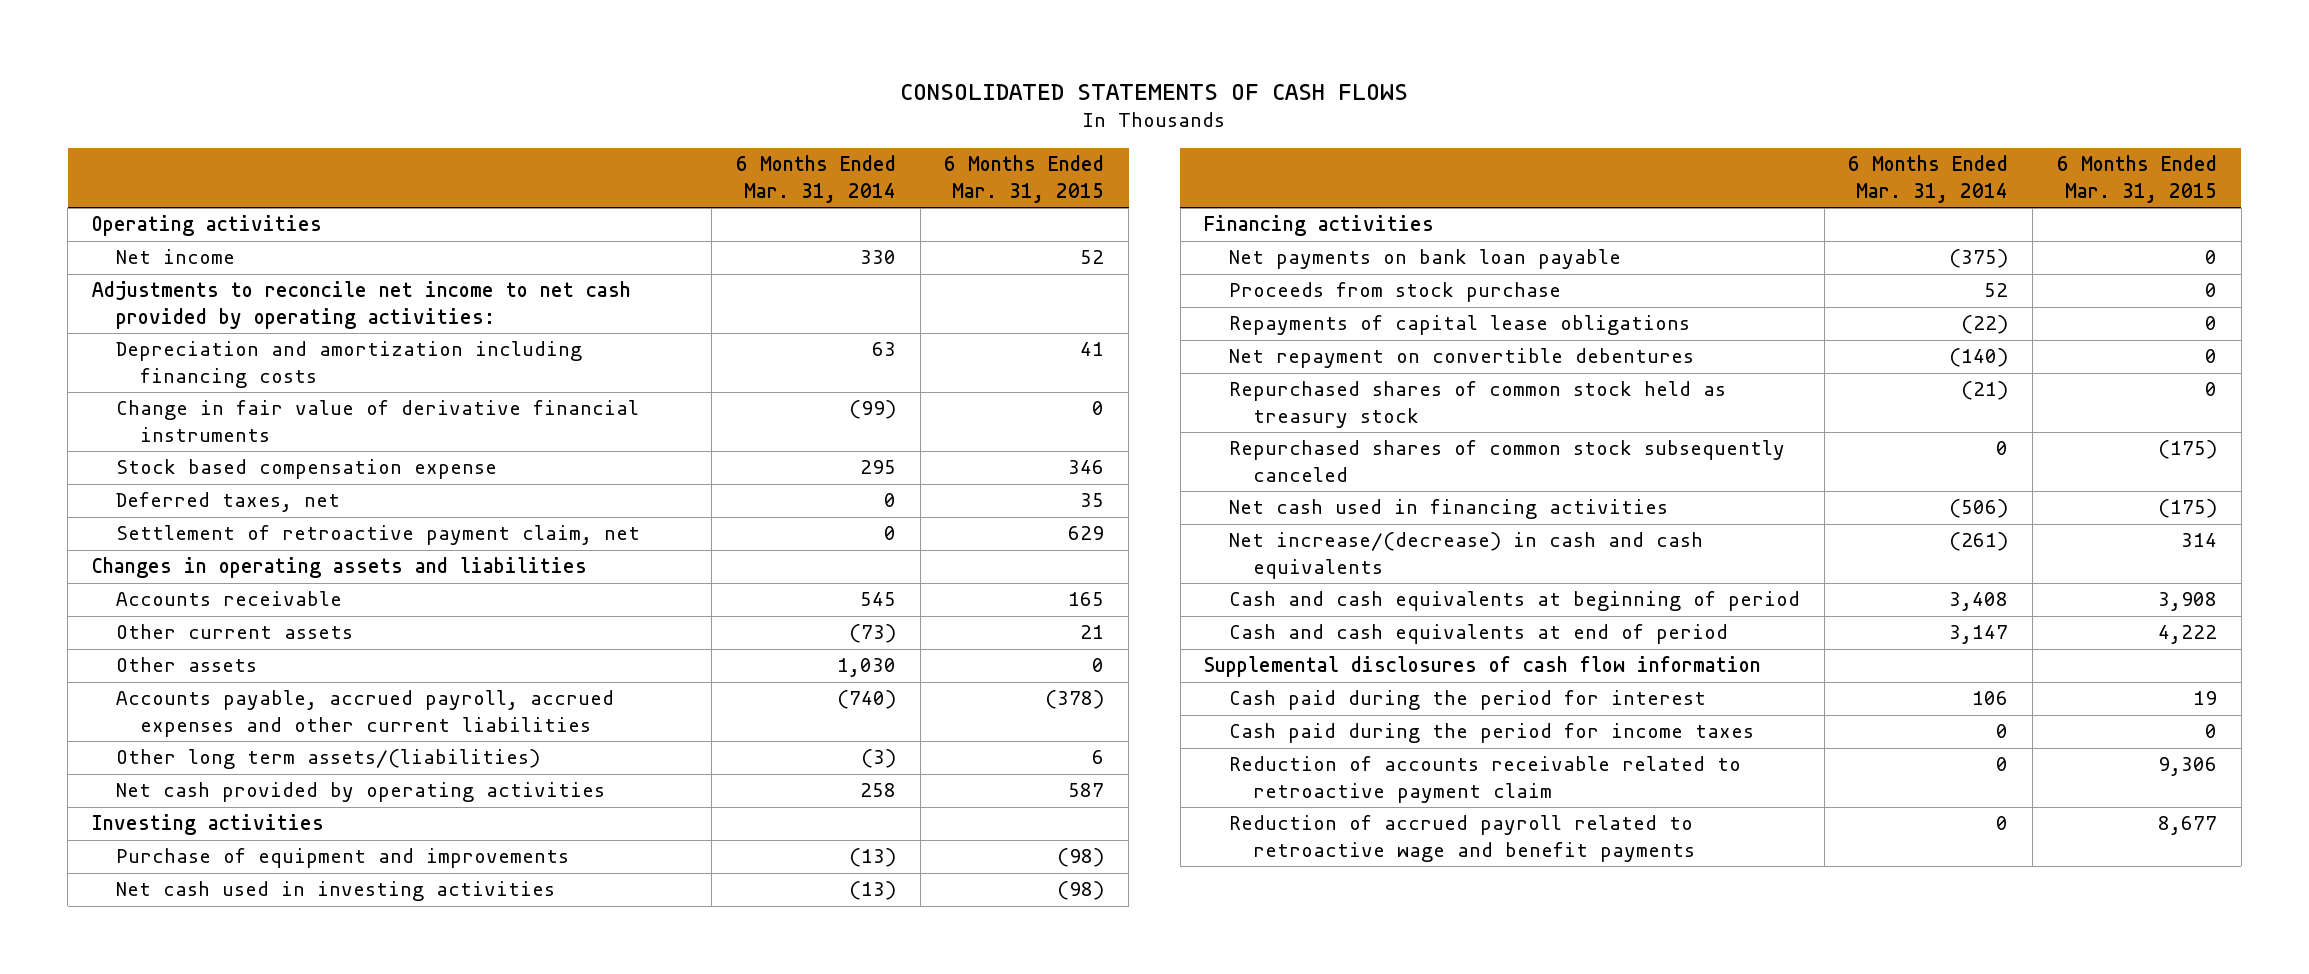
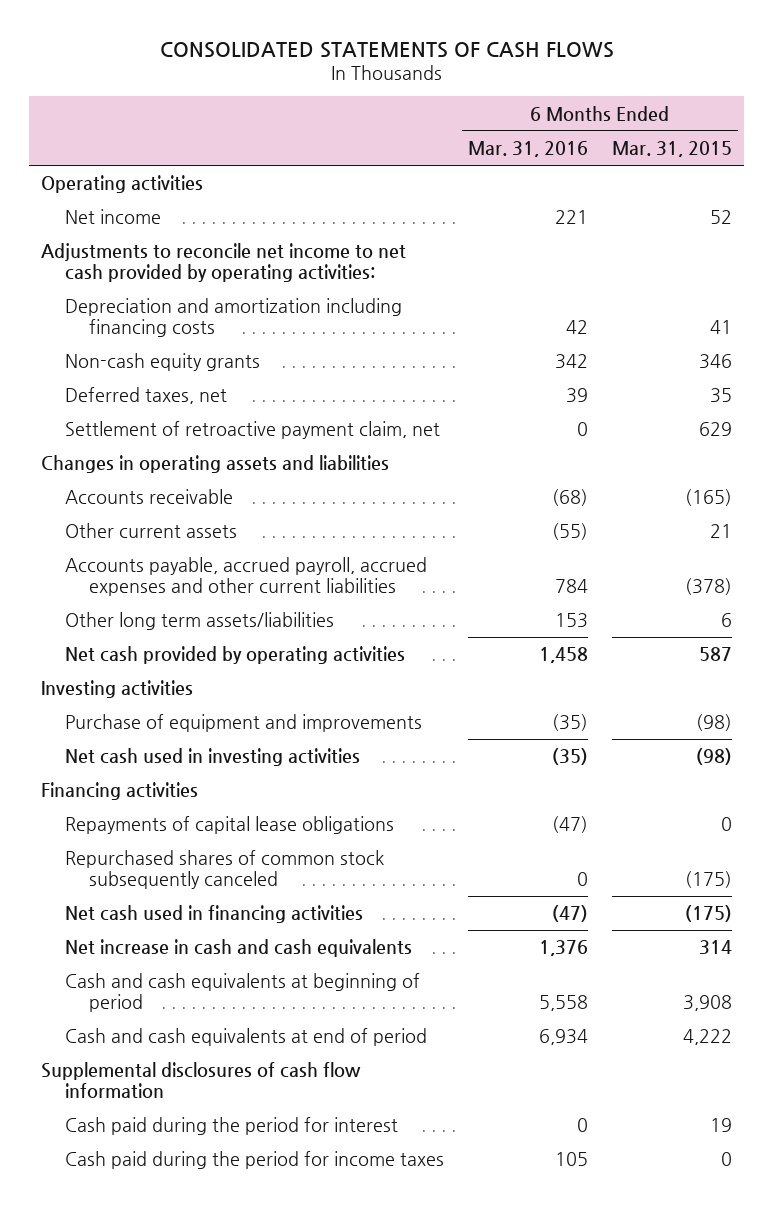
- | 6 Months Ended Mar. 31, 2014 | 6 Months Ended Mar. 31, 2015
+ | 6 Months Ended Mar. 31, 2016 | 6 Months Ended Mar. 31, 2015
- Change in fair value of derivative financial instruments | (99) | 0
- Stock based compensation expense | 295 | 346
+ Non-cash equity grants | 342 | 346
- Accounts receivable | 545 | 165
+ Accounts receivable | (68) | (165)
- Other assets | 1,030 | 0
- Other long term assets/(liabilities) | (3) | 6
+ Other long term assets/liabilities | 153 | 6
- Net payments on bank loan payable | (375) | 0
- Proceeds from stock purchase | 52 | 0
- Net repayment on convertible debentures | (140) | 0
- Repurchased shares of common stock held as treasury stock | (21) | 0
- Net increase/(decrease) in cash and cash equivalents | (261) | 314
+ Net increase in cash and cash equivalents | 1,376 | 314
- Reduction of accounts receivable related to retroactive payment claim | 0 | 9,306
- Reduction of accrued payroll related to retroactive wage and benefit payments | 0 | 8,677

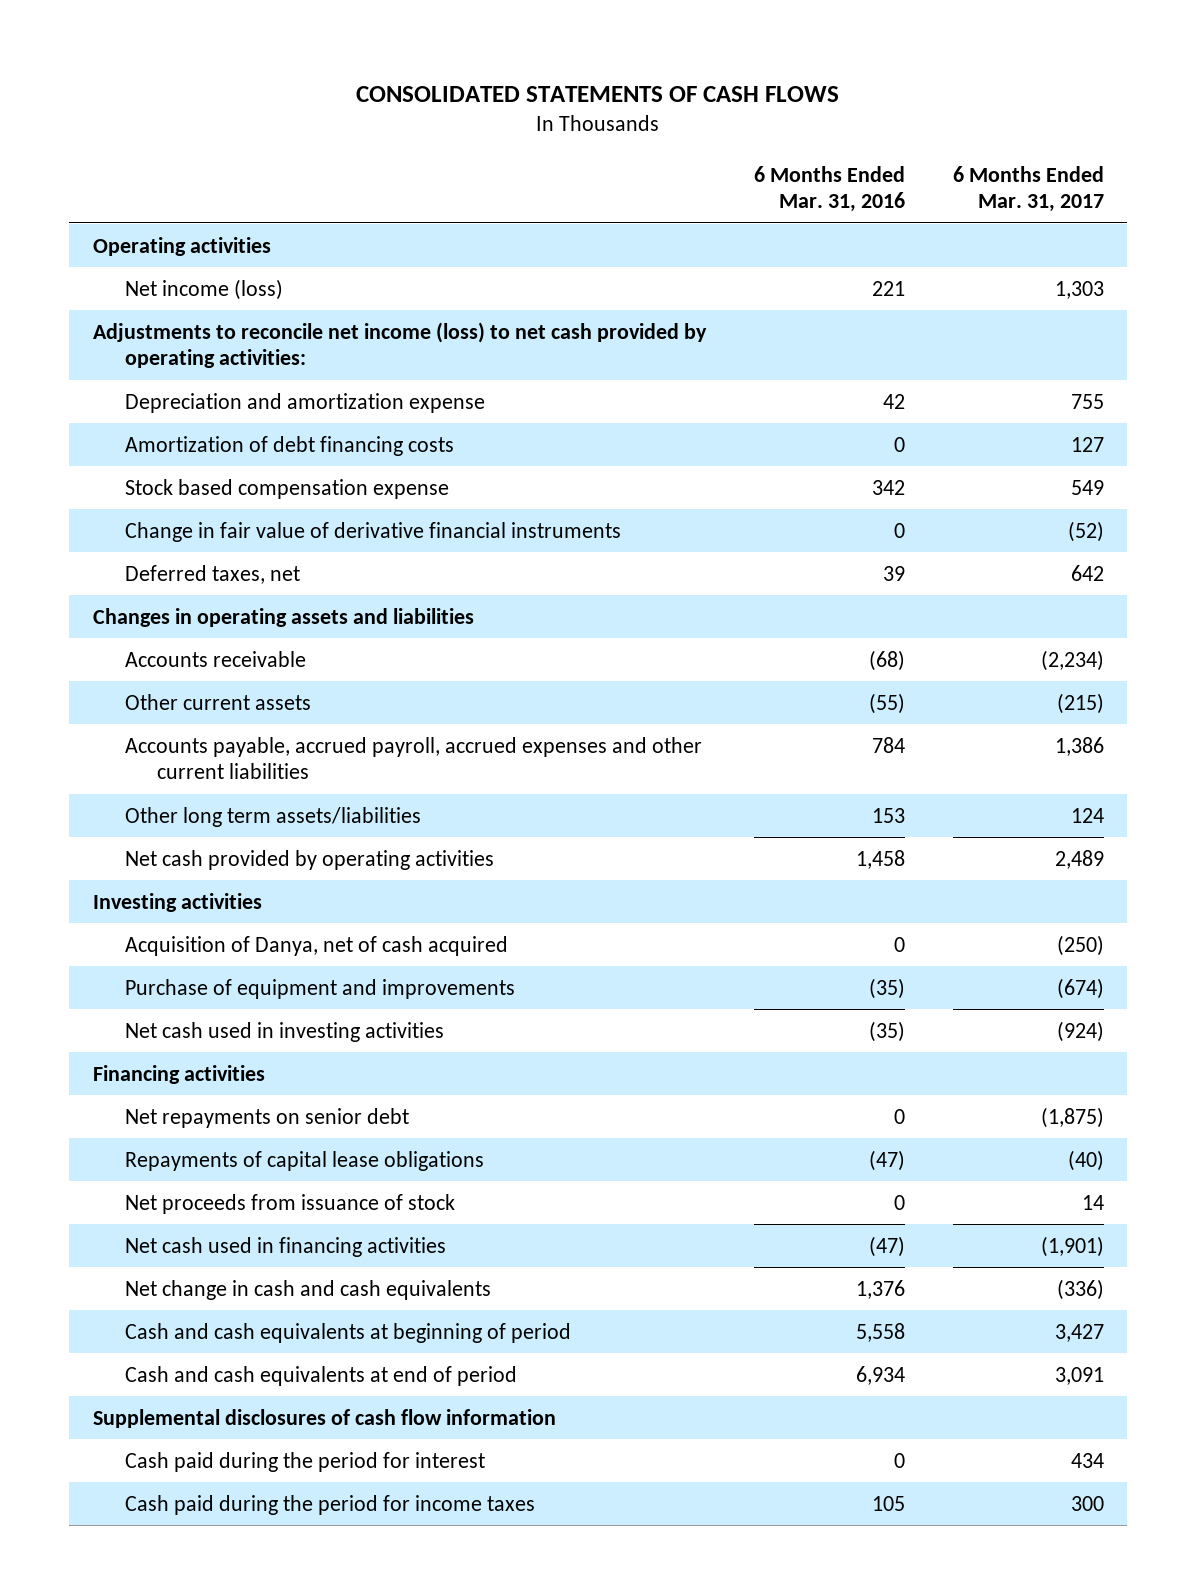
- | 6 Months Ended Mar. 31, 2016 | 6 Months Ended Mar. 31, 2015
+ | 6 Months Ended Mar. 31, 2016 | 6 Months Ended Mar. 31, 2017
- Net income | 221 | 52
- Adjustments to reconcile net income to net cash provided by operating activities:
- Depreciation and amortization including financing costs | 42 | 41
- Non-cash equity grants | 342 | 346
+ Net income (loss) | 221 | 1,303
+ Adjustments to reconcile net income (loss) to net cash provided by operating activities:
+ Depreciation and amortization expense | 42 | 755
+ Amortization of debt financing costs | 0 | 127
+ Stock based compensation expense | 342 | 549
+ Change in fair value of derivative financial instruments | 0 | (52)
- Settlement of retroactive payment claim, net | 0 | 629
+ Acquisition of Danya, net of cash acquired | 0 | (250)
+ Net repayments on senior debt | 0 | (1,875)
- Repurchased shares of common stock subsequently canceled | 0 | (175)
+ Net proceeds from issuance of stock | 0 | 14
- Net increase in cash and cash equivalents | 1,376 | 314
+ Net change in cash and cash equivalents | 1,376 | (336)

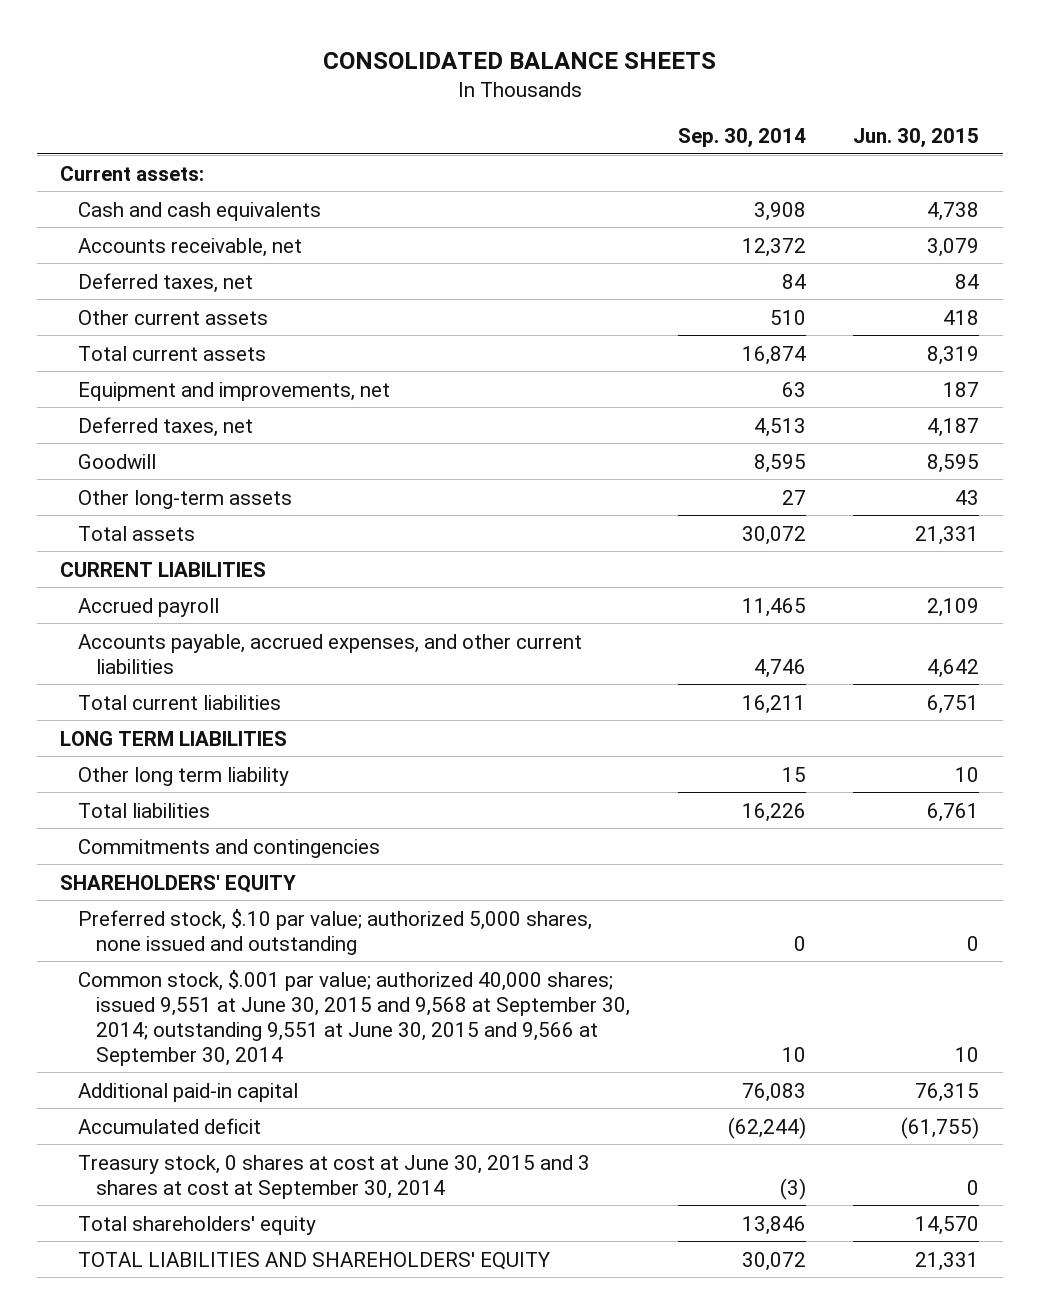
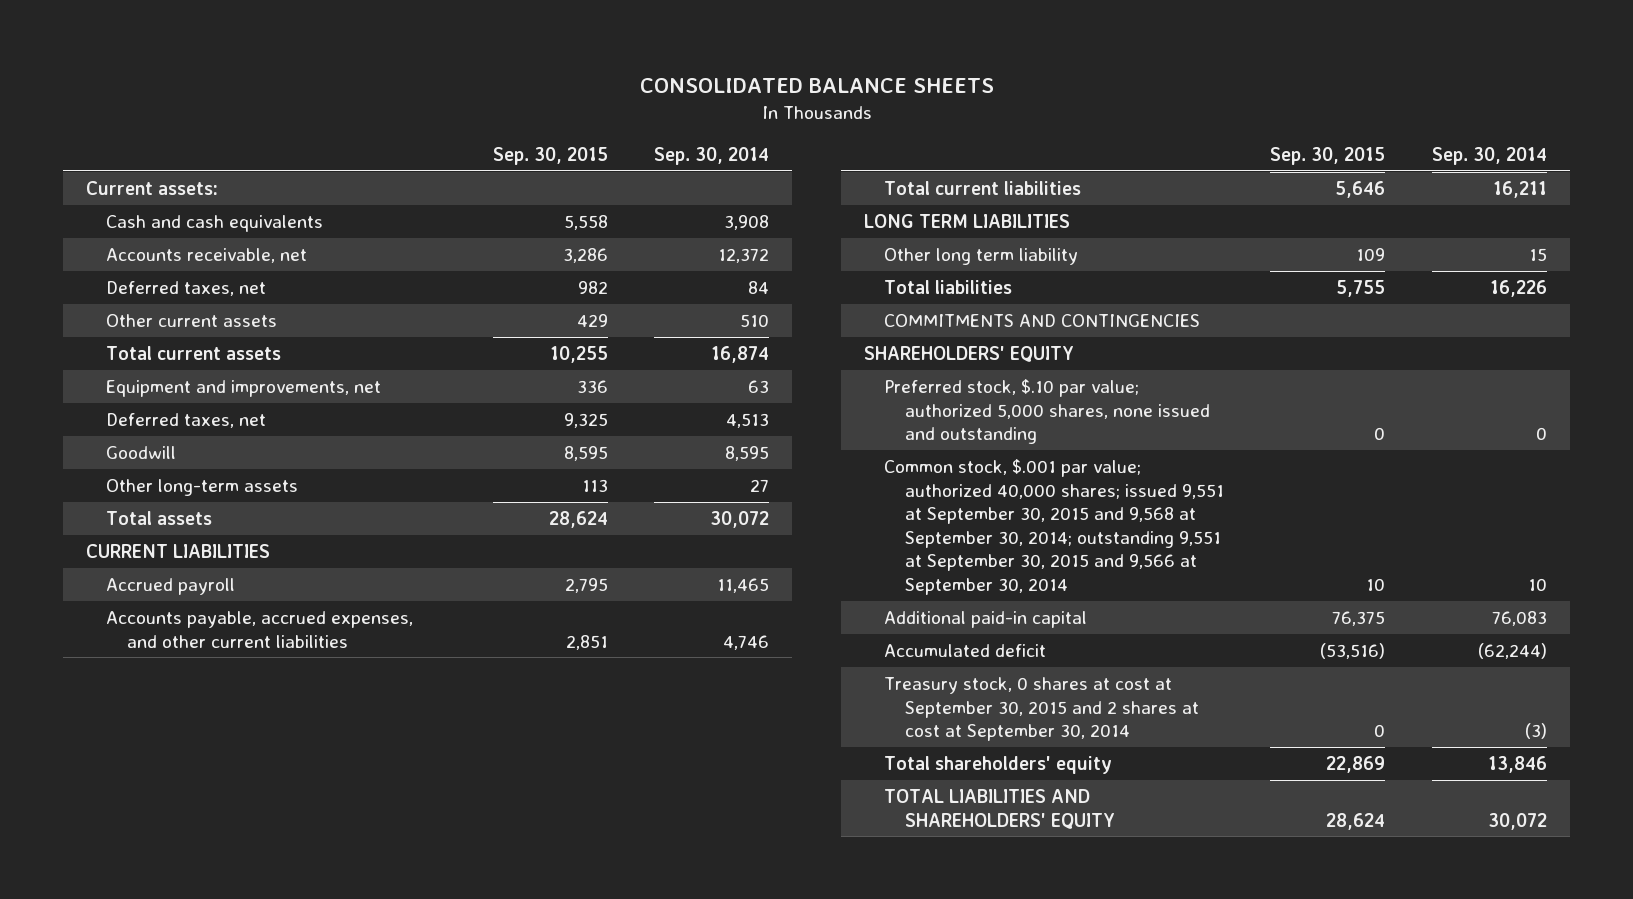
- | Sep. 30, 2014 | Jun. 30, 2015
+ | Sep. 30, 2015 | Sep. 30, 2014
- Commitments and contingencies
+ COMMITMENTS AND CONTINGENCIES
- Common stock, $.001 par value; authorized 40,000 shares; issued 9,551 at June 30, 2015 and 9,568 at September 30, 2014; outstanding 9,551 at June 30, 2015 and 9,566 at September 30, 2014 | 10 | 10
+ Common stock, $.001 par value; authorized 40,000 shares; issued 9,551 at September 30, 2015 and 9,568 at September 30, 2014; outstanding 9,551 at September 30, 2015 and 9,566 at September 30, 2014 | 10 | 10
- Treasury stock, 0 shares at cost at June 30, 2015 and 3 shares at cost at September 30, 2014 | (3) | 0
+ Treasury stock, 0 shares at cost at September 30, 2015 and 2 shares at cost at September 30, 2014 | 0 | (3)

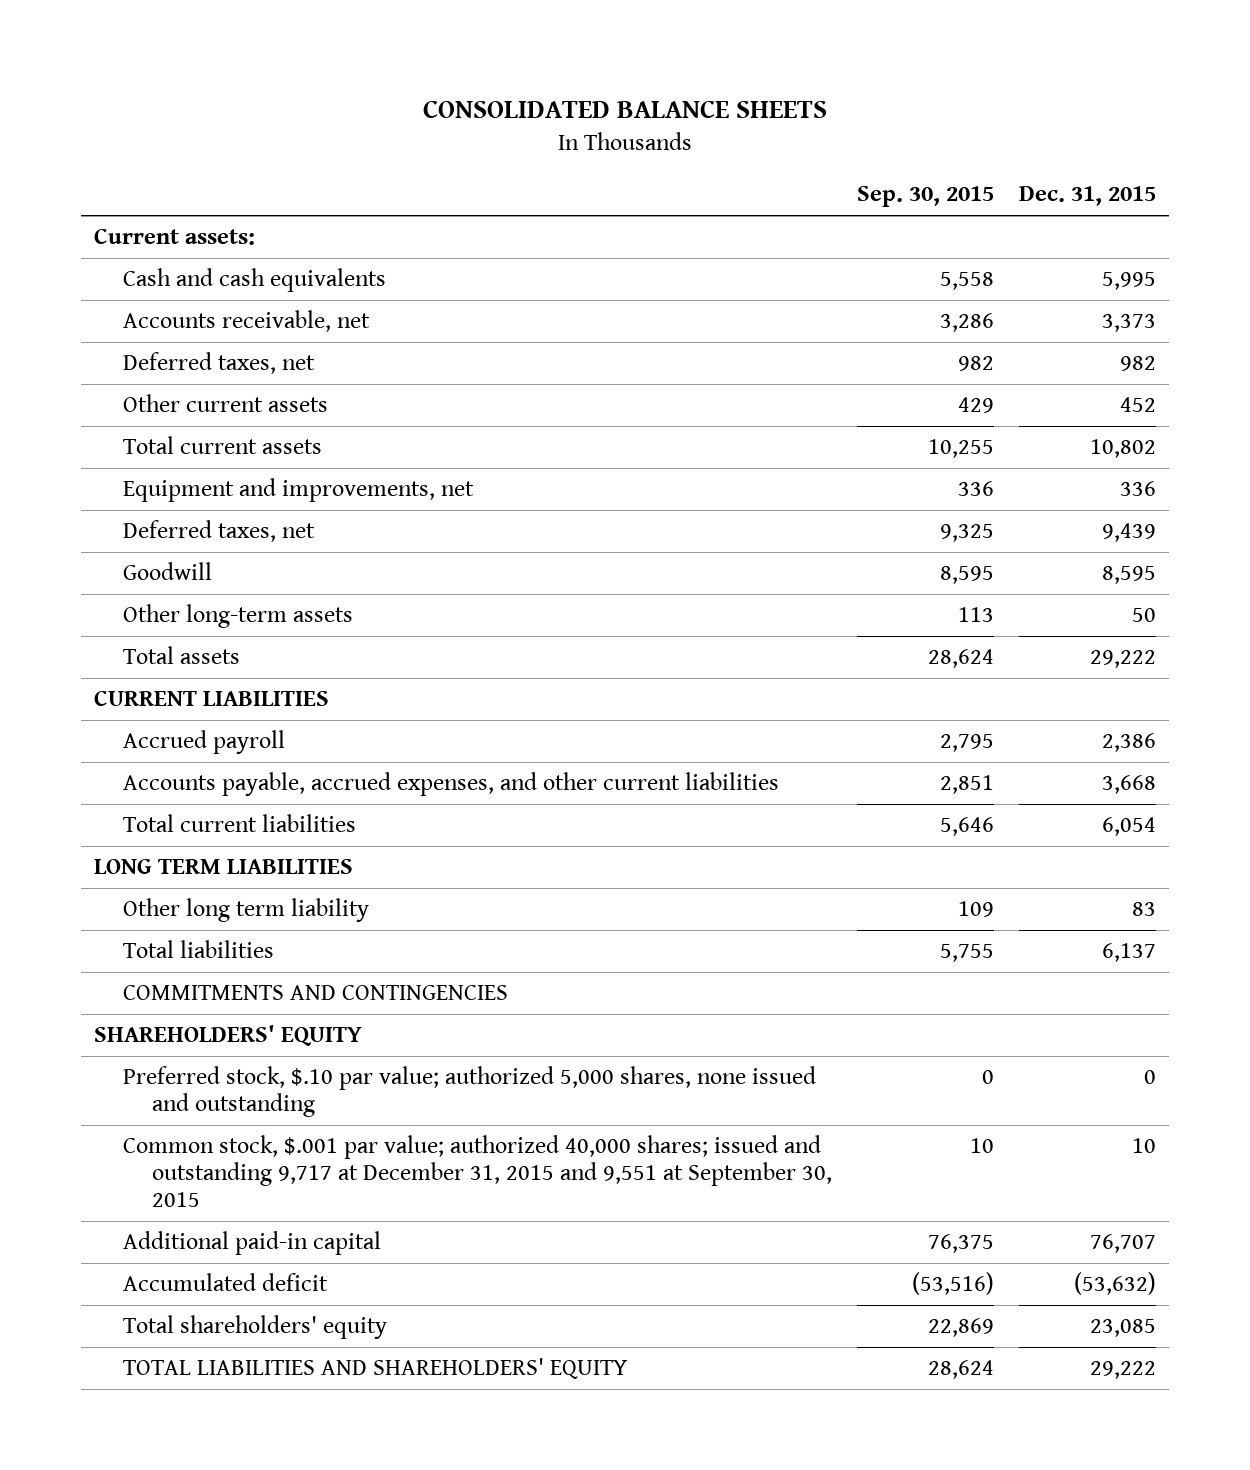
- | Sep. 30, 2015 | Sep. 30, 2014
+ | Sep. 30, 2015 | Dec. 31, 2015
- Common stock, $.001 par value; authorized 40,000 shares; issued 9,551 at September 30, 2015 and 9,568 at September 30, 2014; outstanding 9,551 at September 30, 2015 and 9,566 at September 30, 2014 | 10 | 10
+ Common stock, $.001 par value; authorized 40,000 shares; issued and outstanding 9,717 at December 31, 2015 and 9,551 at September 30, 2015 | 10 | 10
- Treasury stock, 0 shares at cost at September 30, 2015 and 2 shares at cost at September 30, 2014 | 0 | (3)

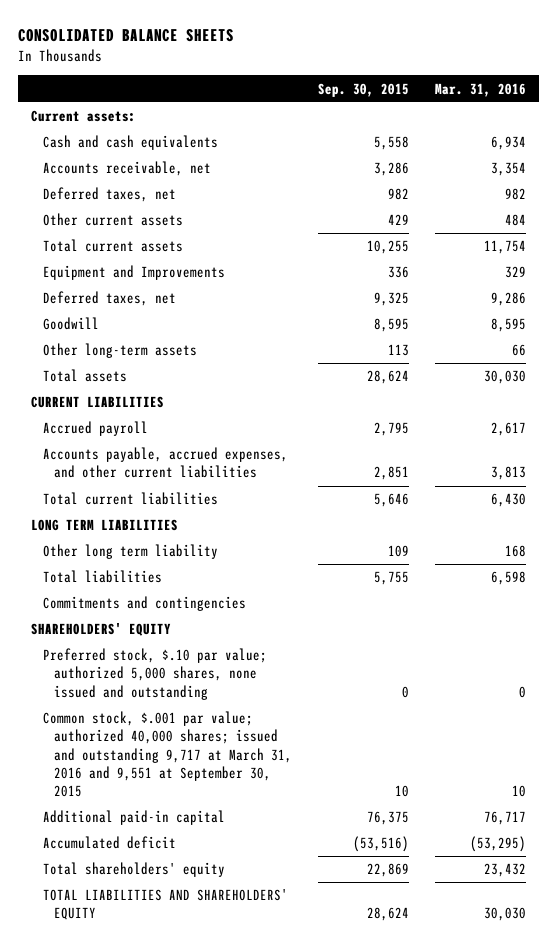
- | Sep. 30, 2015 | Dec. 31, 2015
+ | Sep. 30, 2015 | Mar. 31, 2016
- Equipment and improvements, net | 336 | 336
+ Equipment and Improvements | 336 | 329
- COMMITMENTS AND CONTINGENCIES
+ Commitments and contingencies
- Common stock, $.001 par value; authorized 40,000 shares; issued and outstanding 9,717 at December 31, 2015 and 9,551 at September 30, 2015 | 10 | 10
+ Common stock, $.001 par value; authorized 40,000 shares; issued and outstanding 9,717 at March 31, 2016 and 9,551 at September 30, 2015 | 10 | 10

